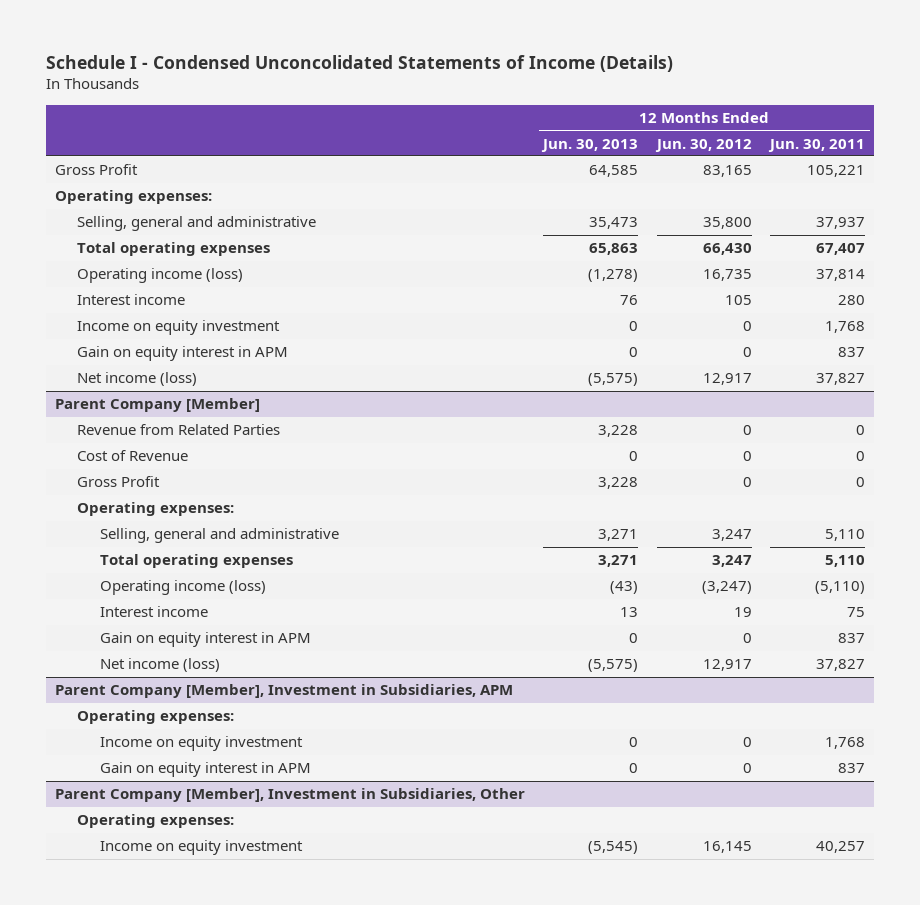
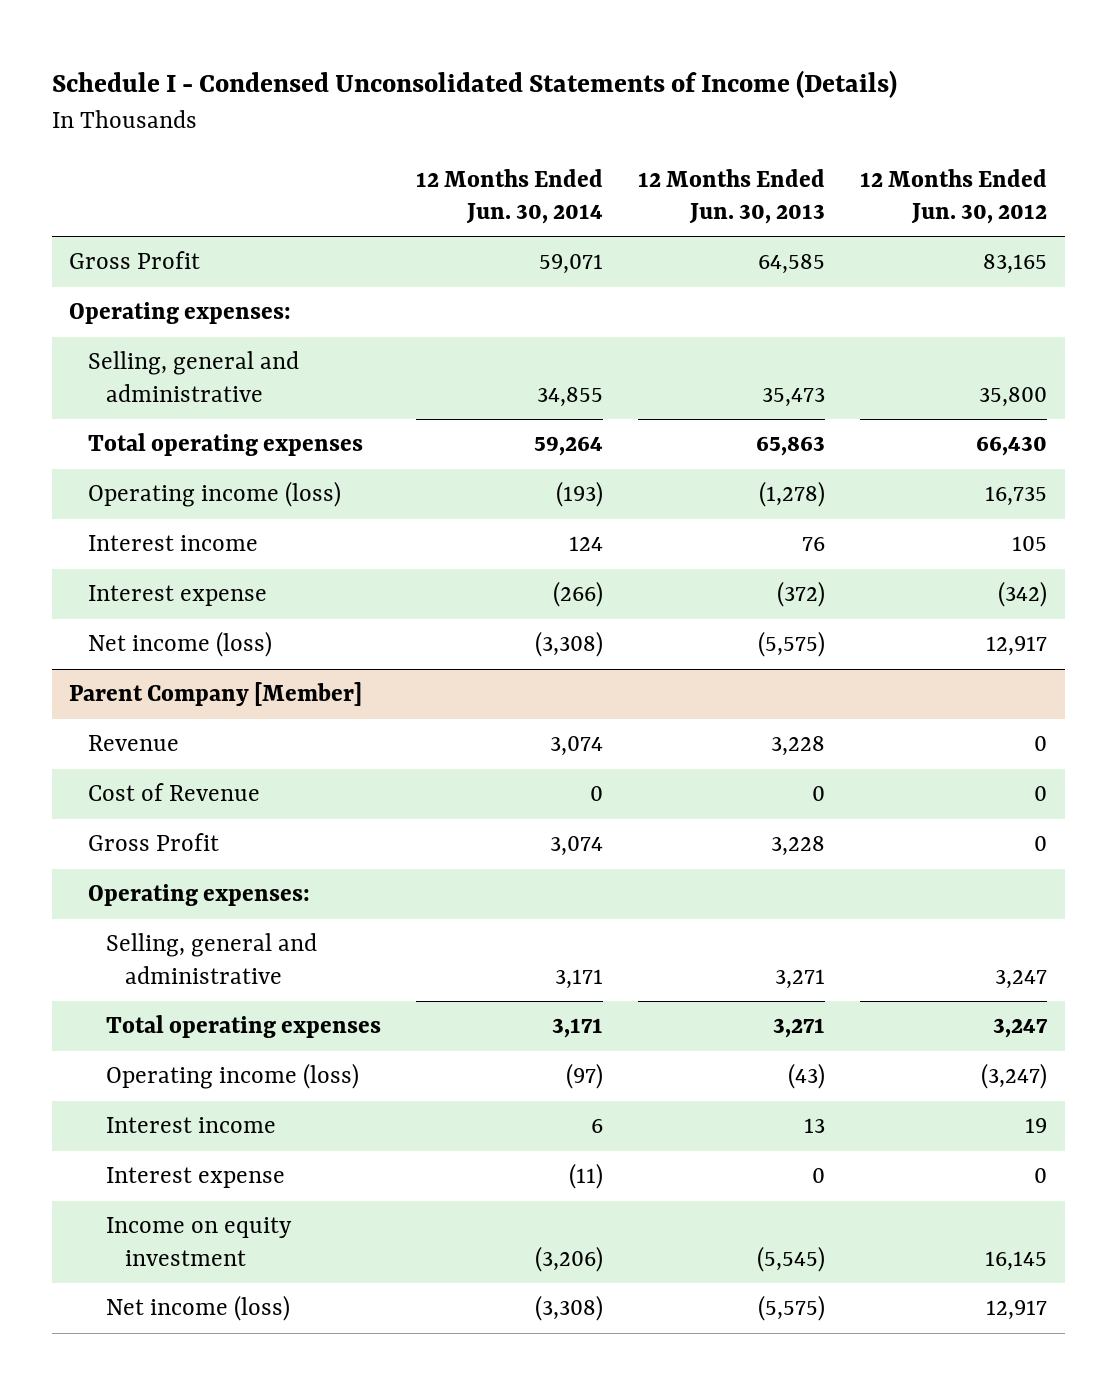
- Schedule I - Condensed Unconcolidated Statements of Income (Details)
+ Schedule I - Condensed Unconsolidated Statements of Income (Details)
- | 12 Months Ended Jun. 30, 2013 | 12 Months Ended Jun. 30, 2012 | 12 Months Ended Jun. 30, 2011
+ | 12 Months Ended Jun. 30, 2014 | 12 Months Ended Jun. 30, 2013 | 12 Months Ended Jun. 30, 2012
- Income on equity investment | 0 | 0 | 1,768
- Gain on equity interest in APM | 0 | 0 | 837
+ Interest expense | (266) | (372) | (342)
@ Parent Company [Member]
- Revenue from Related Parties | 3,228 | 0 | 0
+ Revenue | 3,074 | 3,228 | 0
- Gain on equity interest in APM | 0 | 0 | 837
- Parent Company [Member], Investment in Subsidiaries, APM
- Operating expenses:
- Income on equity investment | 0 | 0 | 1,768
- Gain on equity interest in APM | 0 | 0 | 837
- Parent Company [Member], Investment in Subsidiaries, Other
- Operating expenses:
@ Parent Company [Member]
+ Interest expense | (11) | 0 | 0
moved down: Net income (loss) | (3,308) | (5,575) | 12,917

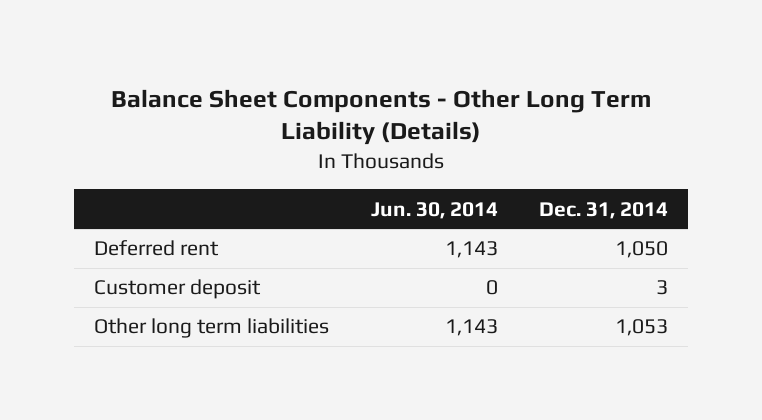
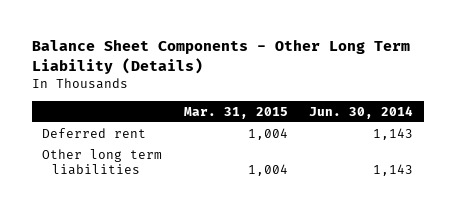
- | Jun. 30, 2014 | Dec. 31, 2014
+ | Mar. 31, 2015 | Jun. 30, 2014
- Customer deposit | 0 | 3

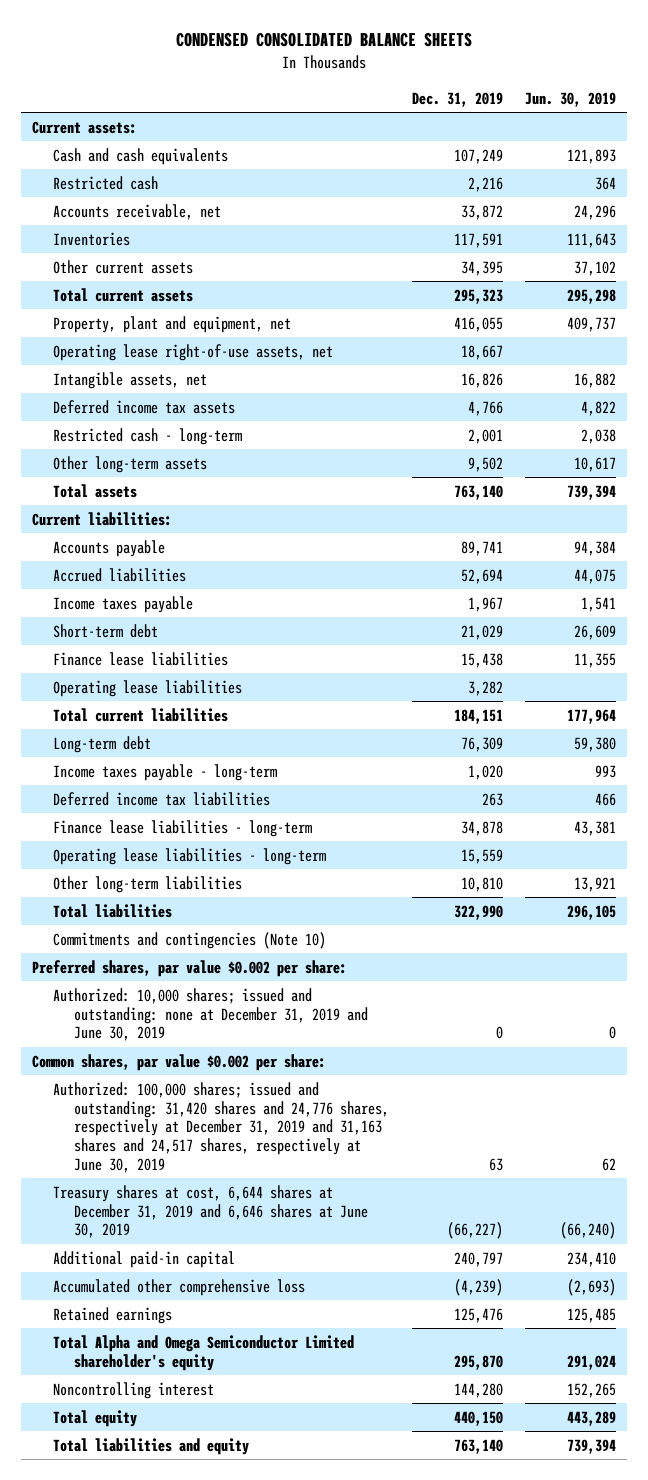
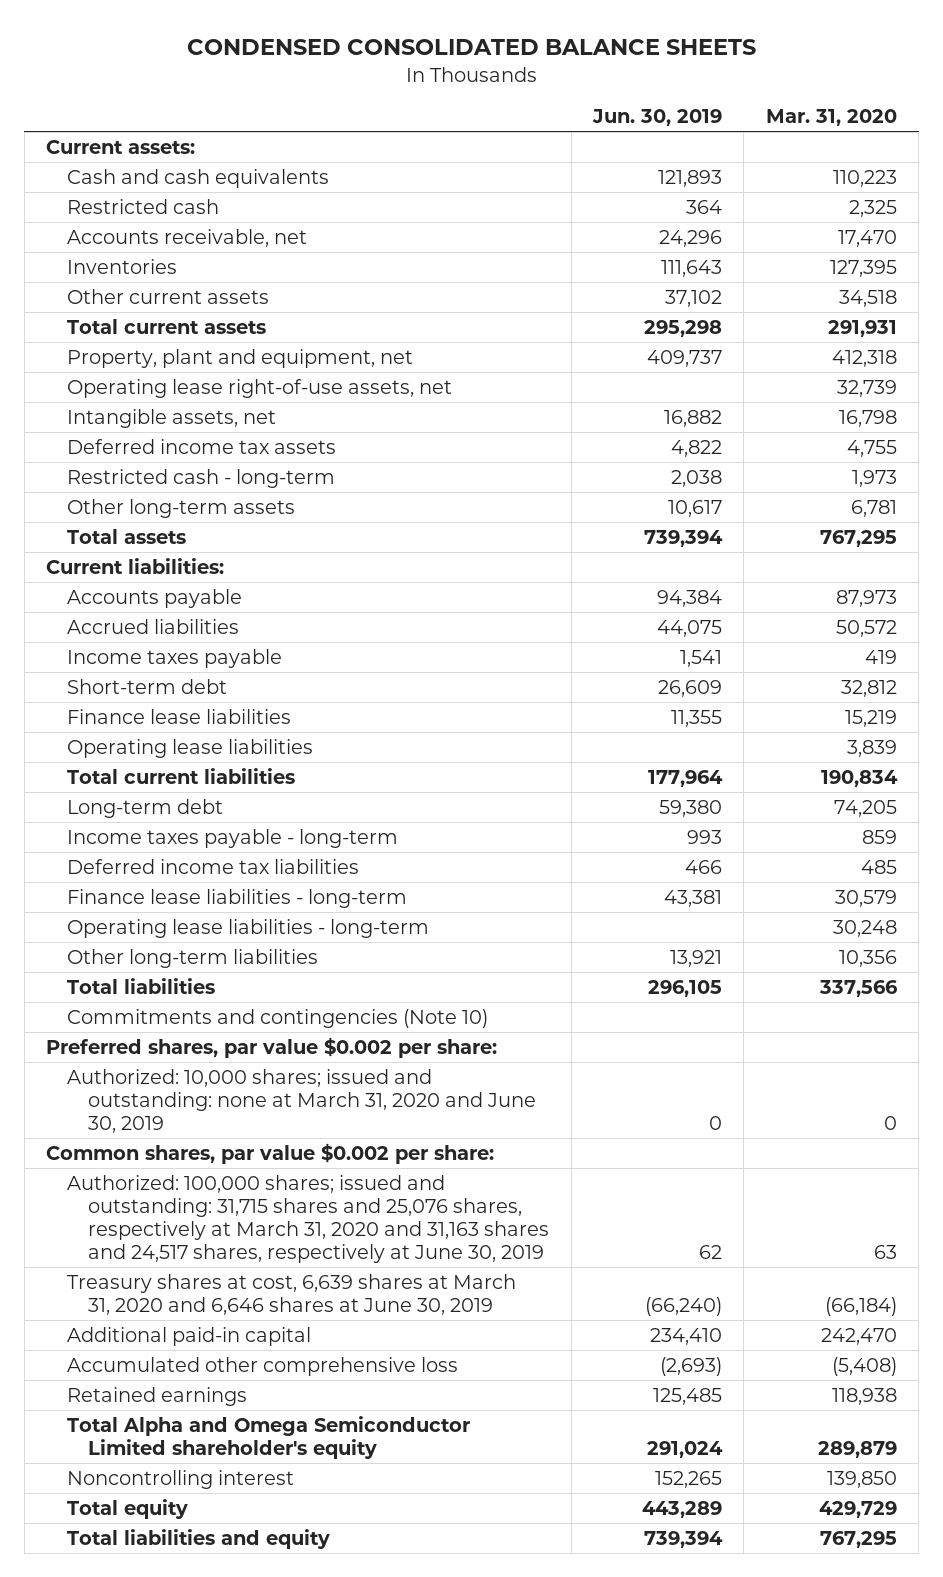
- | Dec. 31, 2019 | Jun. 30, 2019
+ | Jun. 30, 2019 | Mar. 31, 2020
- Authorized: 10,000 shares; issued and outstanding: none at December 31, 2019 and June 30, 2019 | 0 | 0
+ Authorized: 10,000 shares; issued and outstanding: none at March 31, 2020 and June 30, 2019 | 0 | 0
- Authorized: 100,000 shares; issued and outstanding: 31,420 shares and 24,776 shares, respectively at December 31, 2019 and 31,163 shares and 24,517 shares, respectively at June 30, 2019 | 63 | 62
- Treasury shares at cost, 6,644 shares at December 31, 2019 and 6,646 shares at June 30, 2019 | (66,227) | (66,240)
+ Authorized: 100,000 shares; issued and outstanding: 31,715 shares and 25,076 shares, respectively at March 31, 2020 and 31,163 shares and 24,517 shares, respectively at June 30, 2019 | 62 | 63
+ Treasury shares at cost, 6,639 shares at March 31, 2020 and 6,646 shares at June 30, 2019 | (66,240) | (66,184)

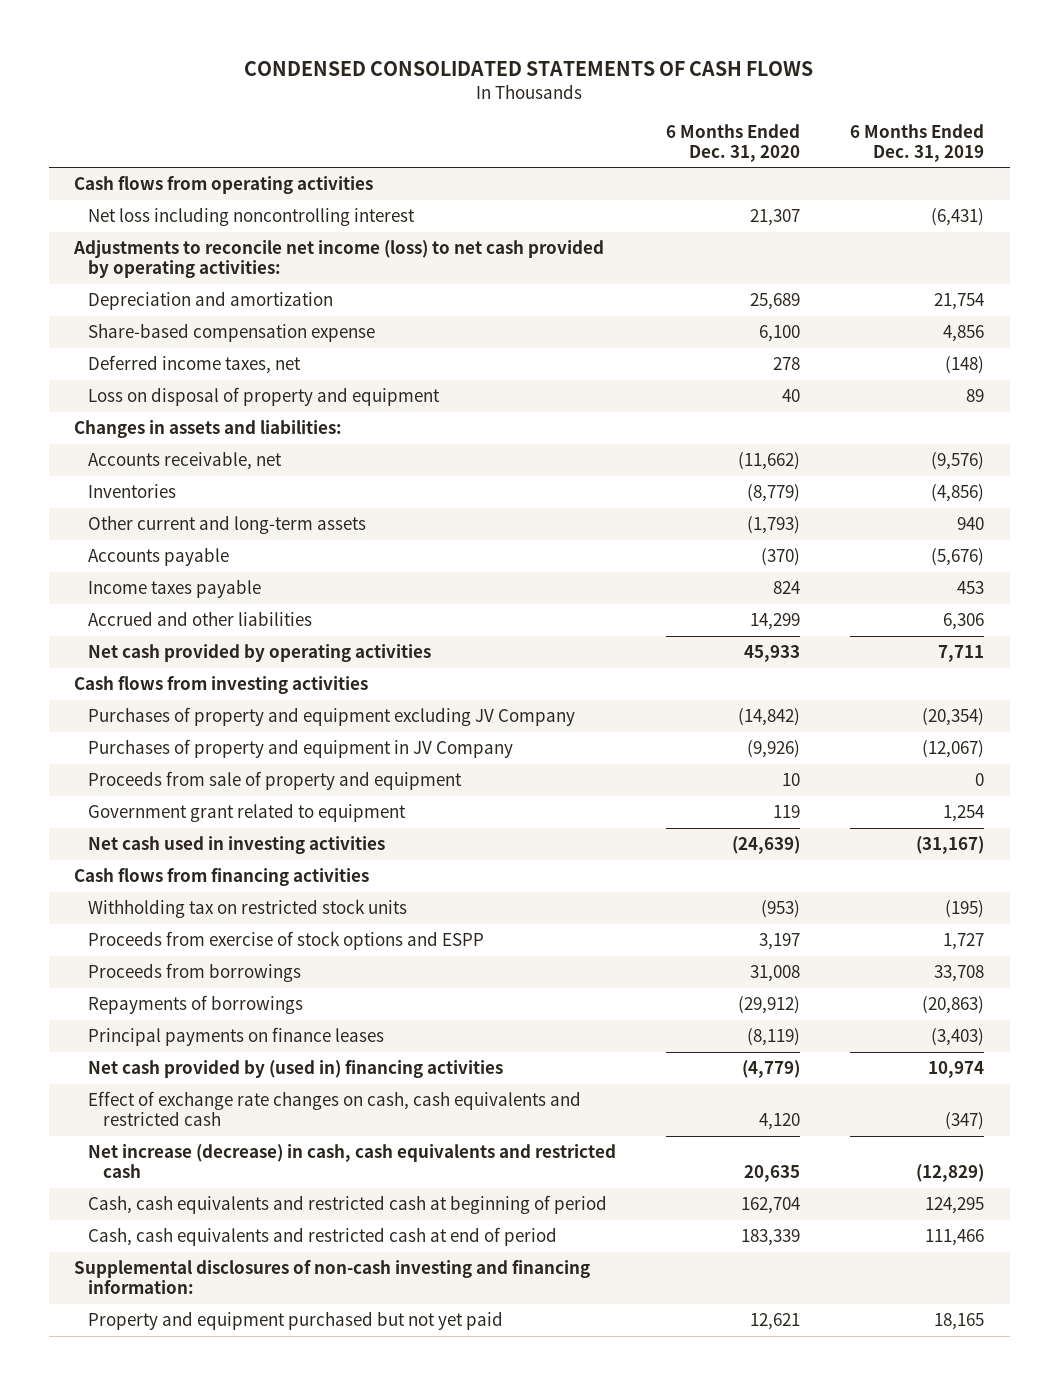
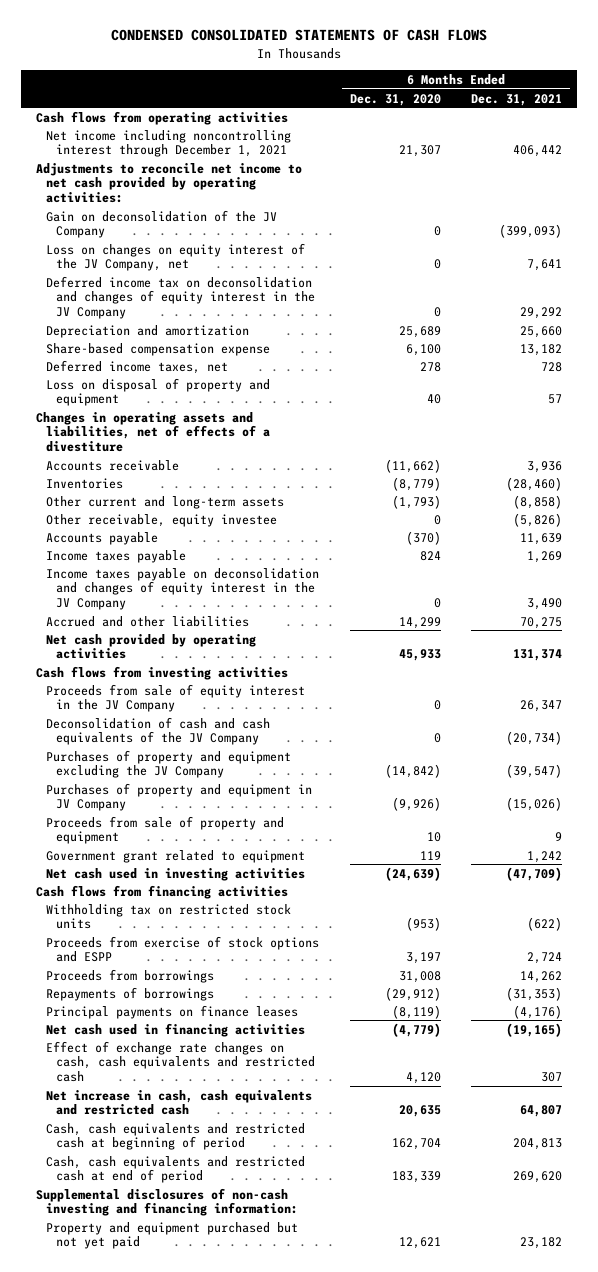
- | 6 Months Ended Dec. 31, 2020 | 6 Months Ended Dec. 31, 2019
+ | 6 Months Ended Dec. 31, 2020 | 6 Months Ended Dec. 31, 2021
- Net loss including noncontrolling interest | 21,307 | (6,431)
- Adjustments to reconcile net income (loss) to net cash provided by operating activities:
+ Net income including noncontrolling interest through December 1, 2021 | 21,307 | 406,442
+ Adjustments to reconcile net income to net cash provided by operating activities:
+ Gain on deconsolidation of the JV Company | 0 | (399,093)
+ Loss on changes on equity interest of the JV Company, net | 0 | 7,641
+ Deferred income tax on deconsolidation and changes of equity interest in the JV Company | 0 | 29,292
- Changes in assets and liabilities:
- Accounts receivable, net | (11,662) | (9,576)
+ Changes in operating assets and liabilities, net of effects of a divestiture
+ Accounts receivable | (11,662) | 3,936
+ Other receivable, equity investee | 0 | (5,826)
+ Income taxes payable on deconsolidation and changes of equity interest in the JV Company | 0 | 3,490
- Purchases of property and equipment excluding JV Company | (14,842) | (20,354)
+ Proceeds from sale of equity interest in the JV Company | 0 | 26,347
+ Deconsolidation of cash and cash equivalents of the JV Company | 0 | (20,734)
+ Purchases of property and equipment excluding the JV Company | (14,842) | (39,547)
- Net cash provided by (used in) financing activities | (4,779) | 10,974
+ Net cash used in financing activities | (4,779) | (19,165)
- Net increase (decrease) in cash, cash equivalents and restricted cash | 20,635 | (12,829)
+ Net increase in cash, cash equivalents and restricted cash | 20,635 | 64,807

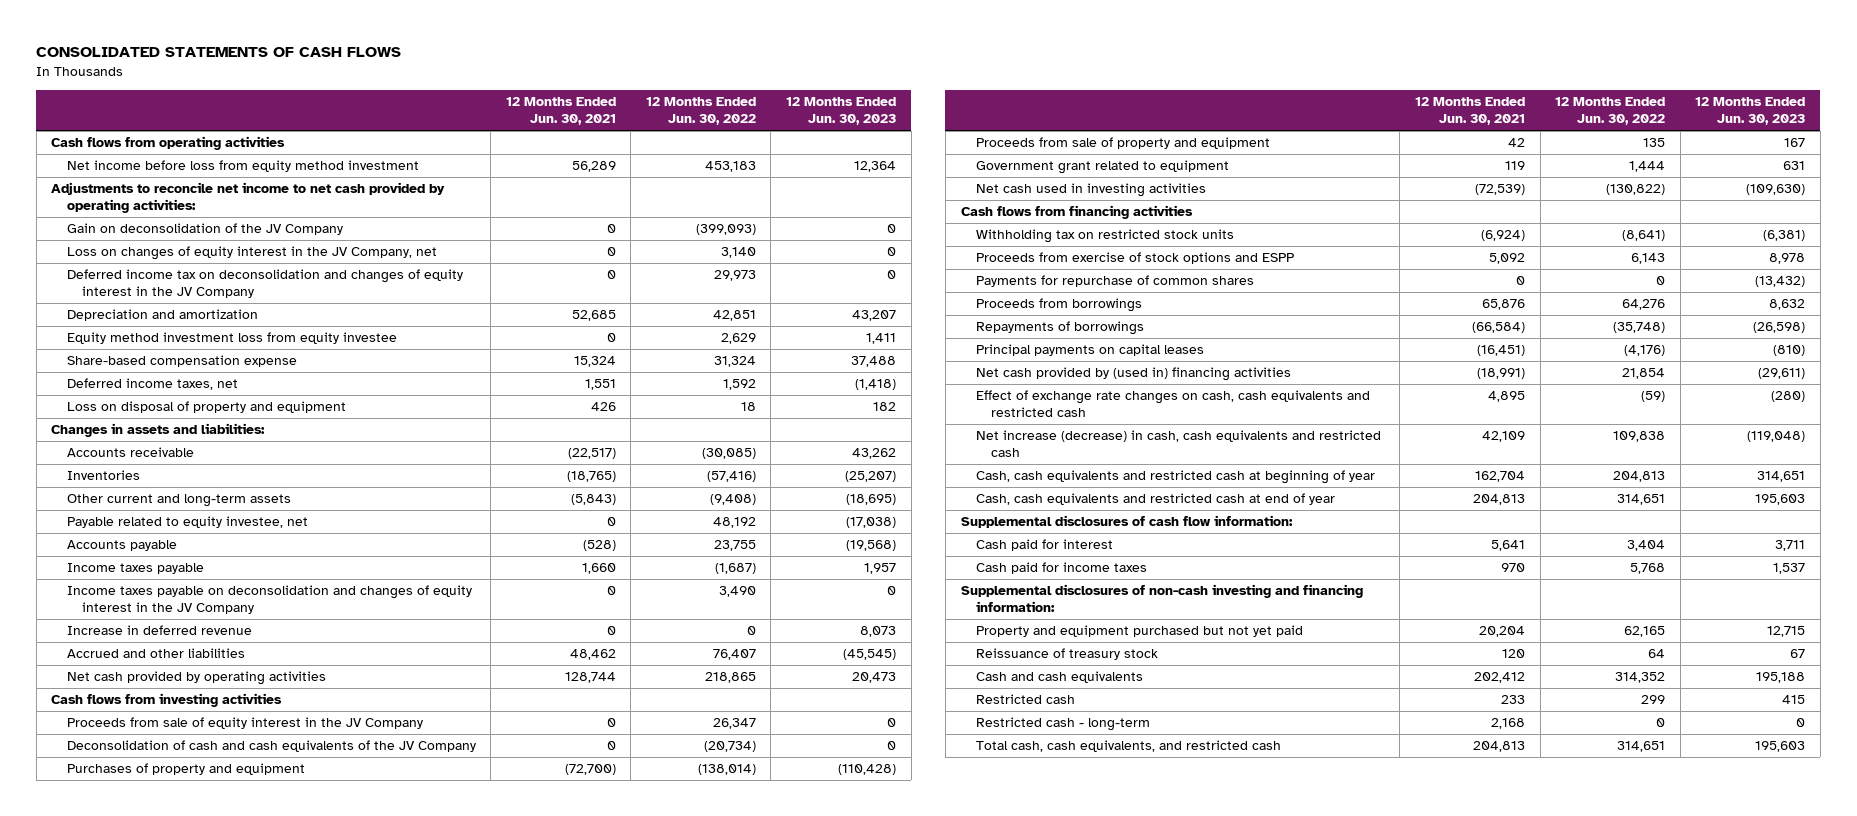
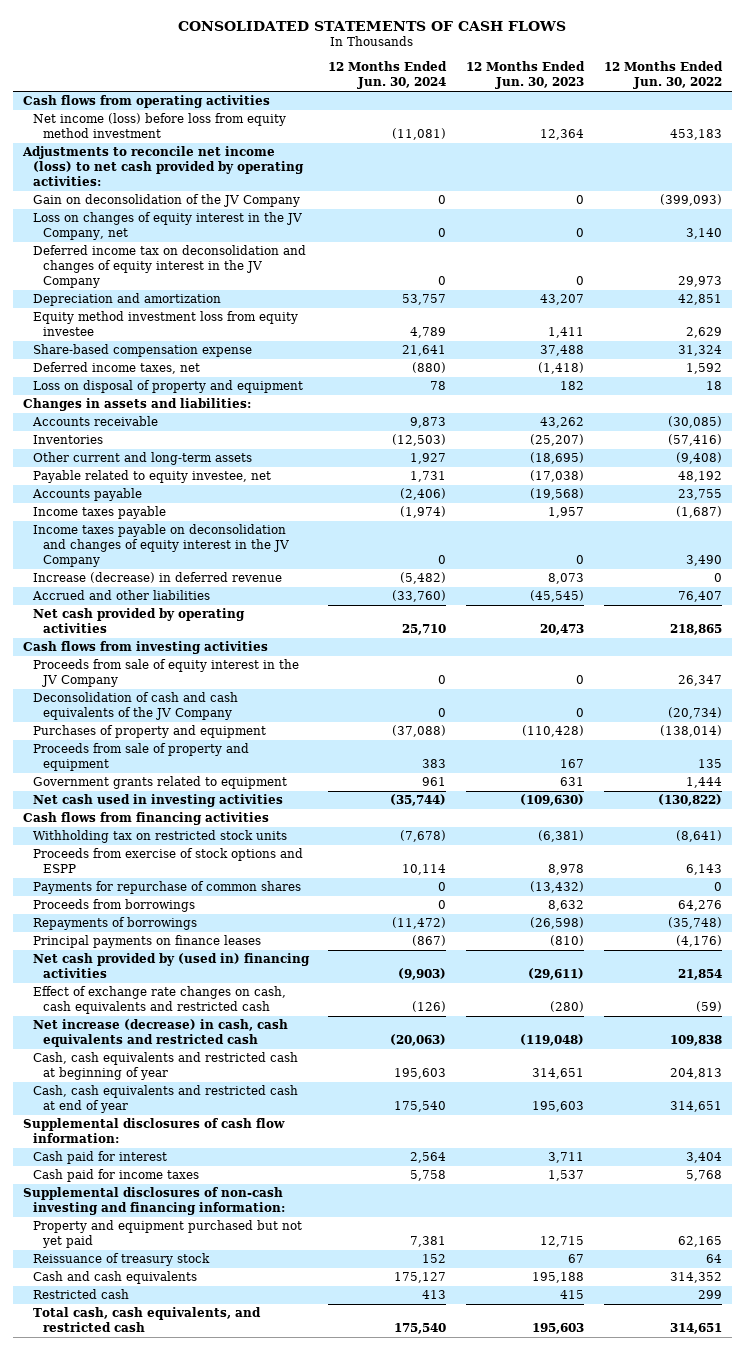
- | 12 Months Ended Jun. 30, 2021 | 12 Months Ended Jun. 30, 2022 | 12 Months Ended Jun. 30, 2023
+ | 12 Months Ended Jun. 30, 2024 | 12 Months Ended Jun. 30, 2023 | 12 Months Ended Jun. 30, 2022
- Net income before loss from equity method investment | 56,289 | 453,183 | 12,364
- Adjustments to reconcile net income to net cash provided by operating activities:
+ Net income (loss) before loss from equity method investment | (11,081) | 12,364 | 453,183
+ Adjustments to reconcile net income (loss) to net cash provided by operating activities:
- Increase in deferred revenue | 0 | 0 | 8,073
+ Increase (decrease) in deferred revenue | (5,482) | 8,073 | 0
- Government grant related to equipment | 119 | 1,444 | 631
+ Government grants related to equipment | 961 | 631 | 1,444
- Principal payments on capital leases | (16,451) | (4,176) | (810)
+ Principal payments on finance leases | (867) | (810) | (4,176)
- Restricted cash - long-term | 2,168 | 0 | 0

